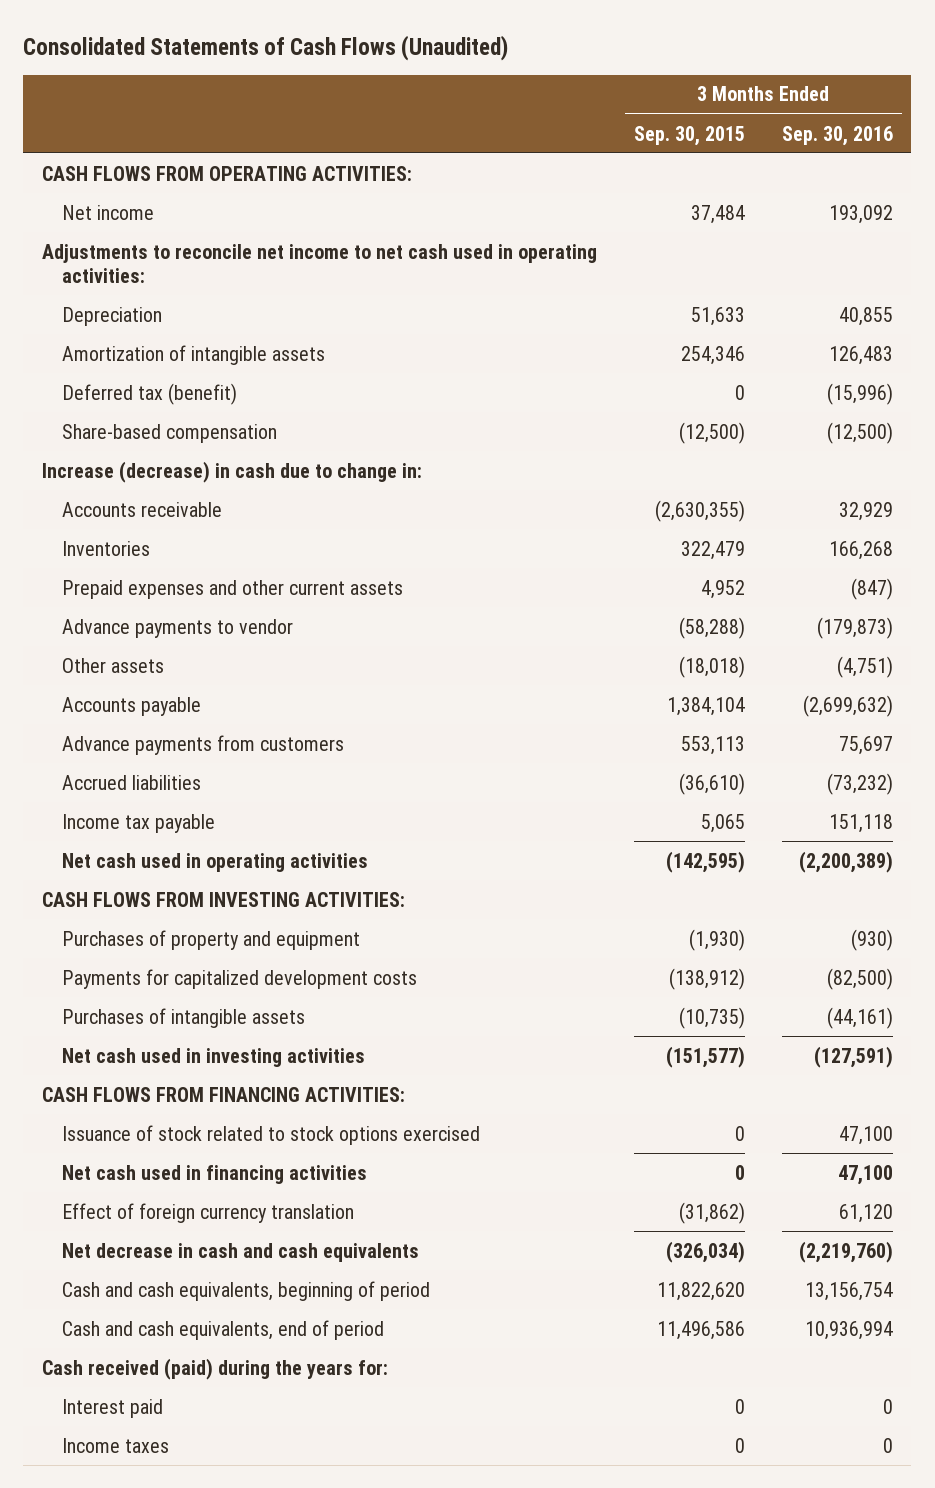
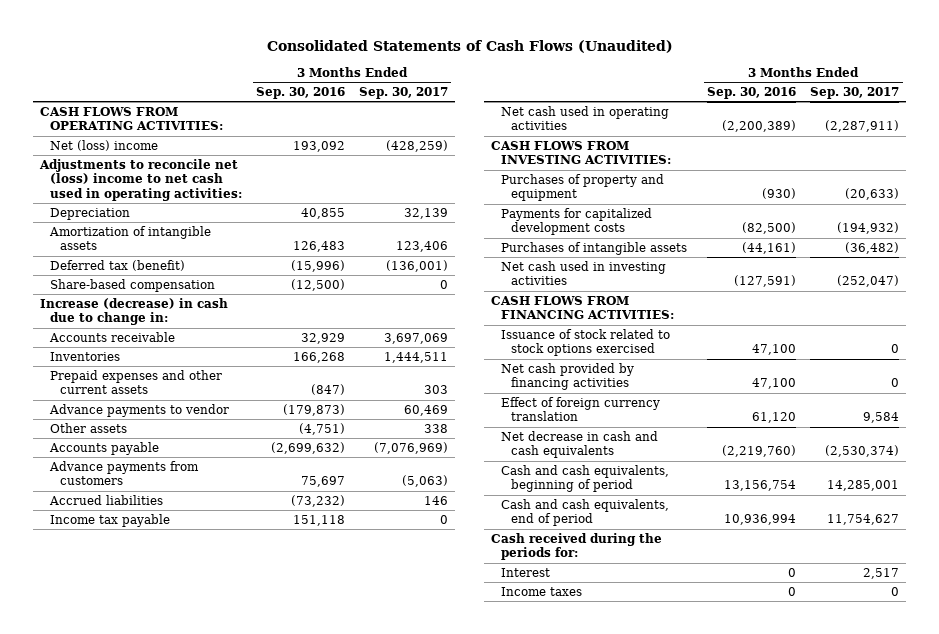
- | 3 Months Ended Sep. 30, 2015 | 3 Months Ended Sep. 30, 2016
+ | 3 Months Ended Sep. 30, 2016 | 3 Months Ended Sep. 30, 2017
- Net income | 37,484 | 193,092
- Adjustments to reconcile net income to net cash used in operating activities:
+ Net (loss) income | 193,092 | (428,259)
+ Adjustments to reconcile net (loss) income to net cash used in operating activities:
- Net cash used in financing activities | 0 | 47,100
+ Net cash provided by financing activities | 47,100 | 0
- Cash received (paid) during the years for:
- Interest paid | 0 | 0
+ Cash received during the periods for:
+ Interest | 0 | 2,517

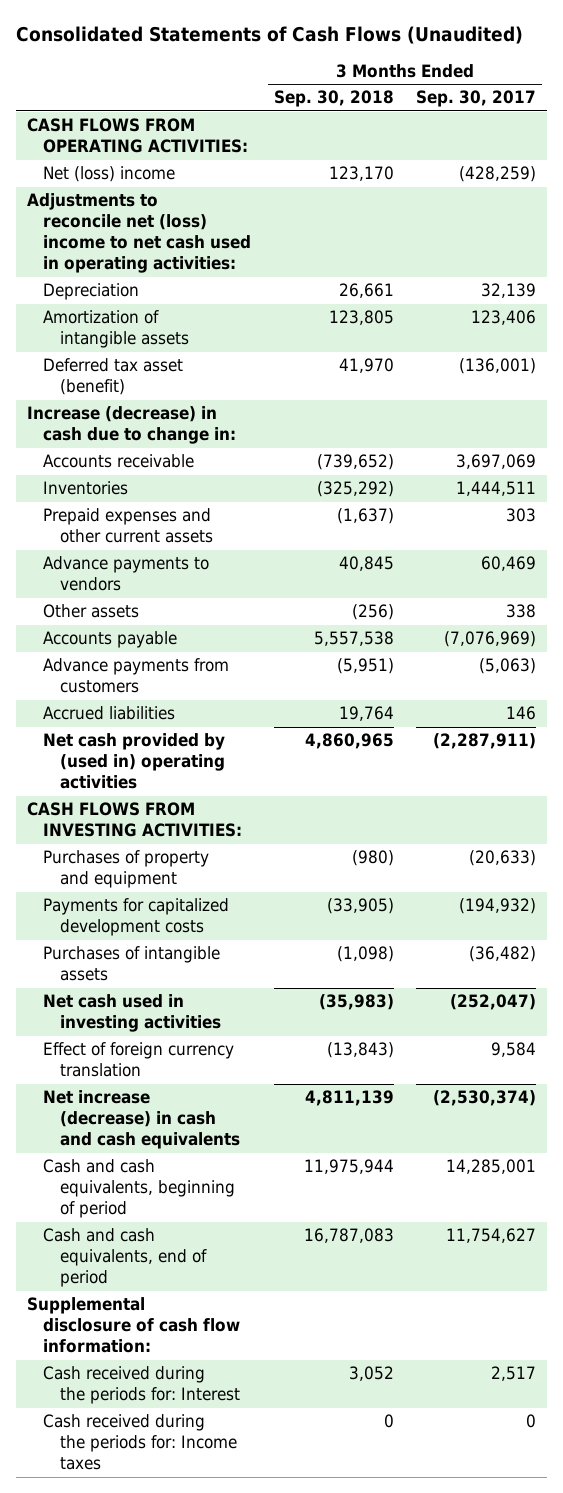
- | 3 Months Ended Sep. 30, 2016 | 3 Months Ended Sep. 30, 2017
+ | 3 Months Ended Sep. 30, 2018 | 3 Months Ended Sep. 30, 2017
- Deferred tax (benefit) | (15,996) | (136,001)
- Share-based compensation | (12,500) | 0
+ Deferred tax asset (benefit) | 41,970 | (136,001)
- Advance payments to vendor | (179,873) | 60,469
+ Advance payments to vendors | 40,845 | 60,469
- Income tax payable | 151,118 | 0
- Net cash used in operating activities | (2,200,389) | (2,287,911)
+ Net cash provided by (used in) operating activities | 4,860,965 | (2,287,911)
- CASH FLOWS FROM FINANCING ACTIVITIES:
- Issuance of stock related to stock options exercised | 47,100 | 0
- Net cash provided by financing activities | 47,100 | 0
- Net decrease in cash and cash equivalents | (2,219,760) | (2,530,374)
+ Net increase (decrease) in cash and cash equivalents | 4,811,139 | (2,530,374)
- Cash received during the periods for:
- Interest | 0 | 2,517
- Income taxes | 0 | 0
+ Supplemental disclosure of cash flow information:
+ Cash received during the periods for: Interest | 3,052 | 2,517
+ Cash received during the periods for: Income taxes | 0 | 0

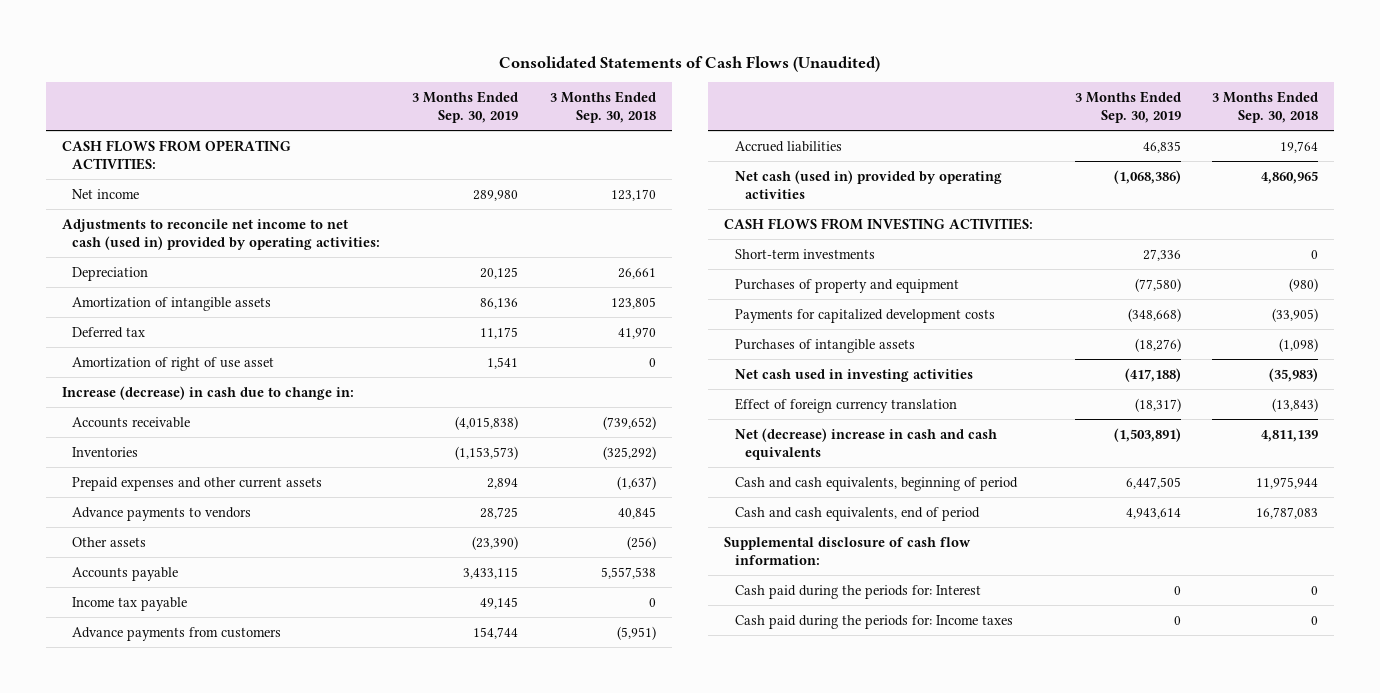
- | 3 Months Ended Sep. 30, 2018 | 3 Months Ended Sep. 30, 2017
+ | 3 Months Ended Sep. 30, 2019 | 3 Months Ended Sep. 30, 2018
- Net (loss) income | 123,170 | (428,259)
- Adjustments to reconcile net (loss) income to net cash used in operating activities:
+ Net income | 289,980 | 123,170
+ Adjustments to reconcile net income to net cash (used in) provided by operating activities:
- Deferred tax asset (benefit) | 41,970 | (136,001)
+ Deferred tax | 11,175 | 41,970
+ Amortization of right of use asset | 1,541 | 0
+ Income tax payable | 49,145 | 0
- Net cash provided by (used in) operating activities | 4,860,965 | (2,287,911)
+ Net cash (used in) provided by operating activities | (1,068,386) | 4,860,965
+ Short-term investments | 27,336 | 0
- Net increase (decrease) in cash and cash equivalents | 4,811,139 | (2,530,374)
+ Net (decrease) increase in cash and cash equivalents | (1,503,891) | 4,811,139
- Cash received during the periods for: Interest | 3,052 | 2,517
- Cash received during the periods for: Income taxes | 0 | 0
+ Cash paid during the periods for: Interest | 0 | 0
+ Cash paid during the periods for: Income taxes | 0 | 0

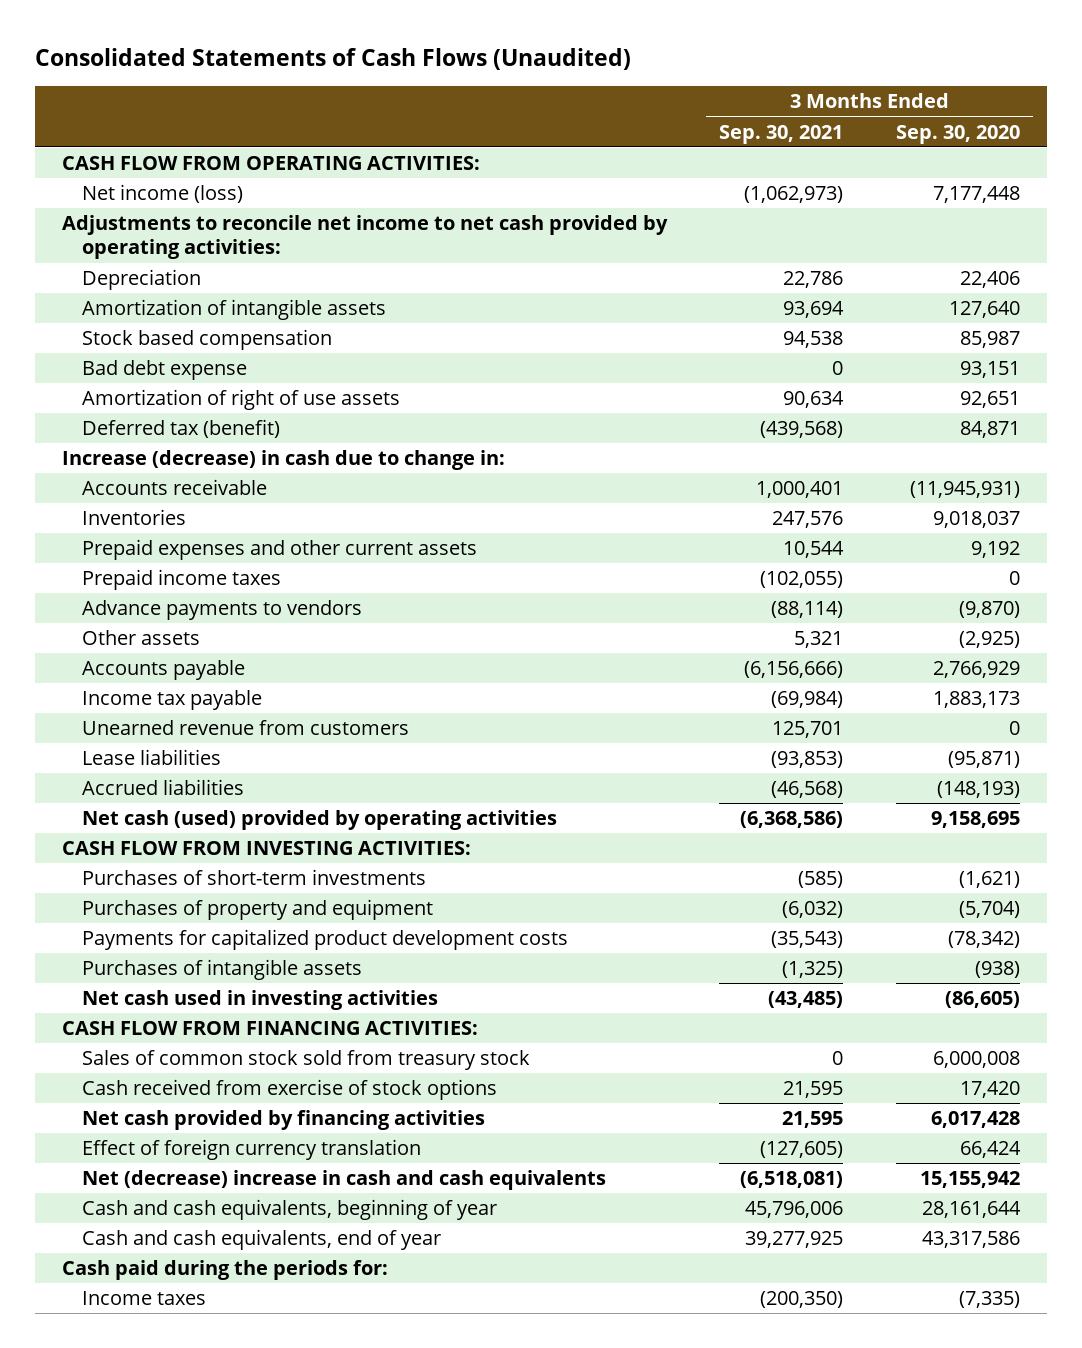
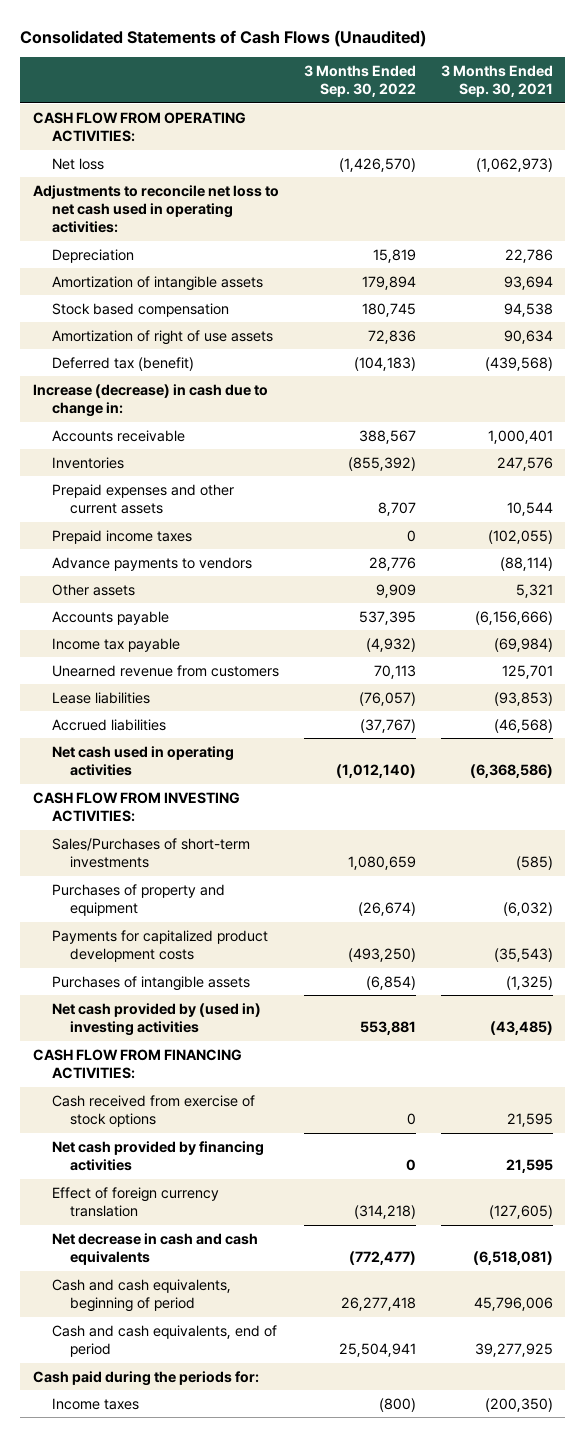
- | 3 Months Ended Sep. 30, 2021 | 3 Months Ended Sep. 30, 2020
+ | 3 Months Ended Sep. 30, 2022 | 3 Months Ended Sep. 30, 2021
- Net income (loss) | (1,062,973) | 7,177,448
- Adjustments to reconcile net income to net cash provided by operating activities:
+ Net loss | (1,426,570) | (1,062,973)
+ Adjustments to reconcile net loss to net cash used in operating activities:
- Bad debt expense | 0 | 93,151
- Net cash (used) provided by operating activities | (6,368,586) | 9,158,695
+ Net cash used in operating activities | (1,012,140) | (6,368,586)
- Purchases of short-term investments | (585) | (1,621)
+ Sales/Purchases of short-term investments | 1,080,659 | (585)
- Net cash used in investing activities | (43,485) | (86,605)
+ Net cash provided by (used in) investing activities | 553,881 | (43,485)
- Sales of common stock sold from treasury stock | 0 | 6,000,008
- Net (decrease) increase in cash and cash equivalents | (6,518,081) | 15,155,942
- Cash and cash equivalents, beginning of year | 45,796,006 | 28,161,644
- Cash and cash equivalents, end of year | 39,277,925 | 43,317,586
+ Net decrease in cash and cash equivalents | (772,477) | (6,518,081)
+ Cash and cash equivalents, beginning of period | 26,277,418 | 45,796,006
+ Cash and cash equivalents, end of period | 25,504,941 | 39,277,925

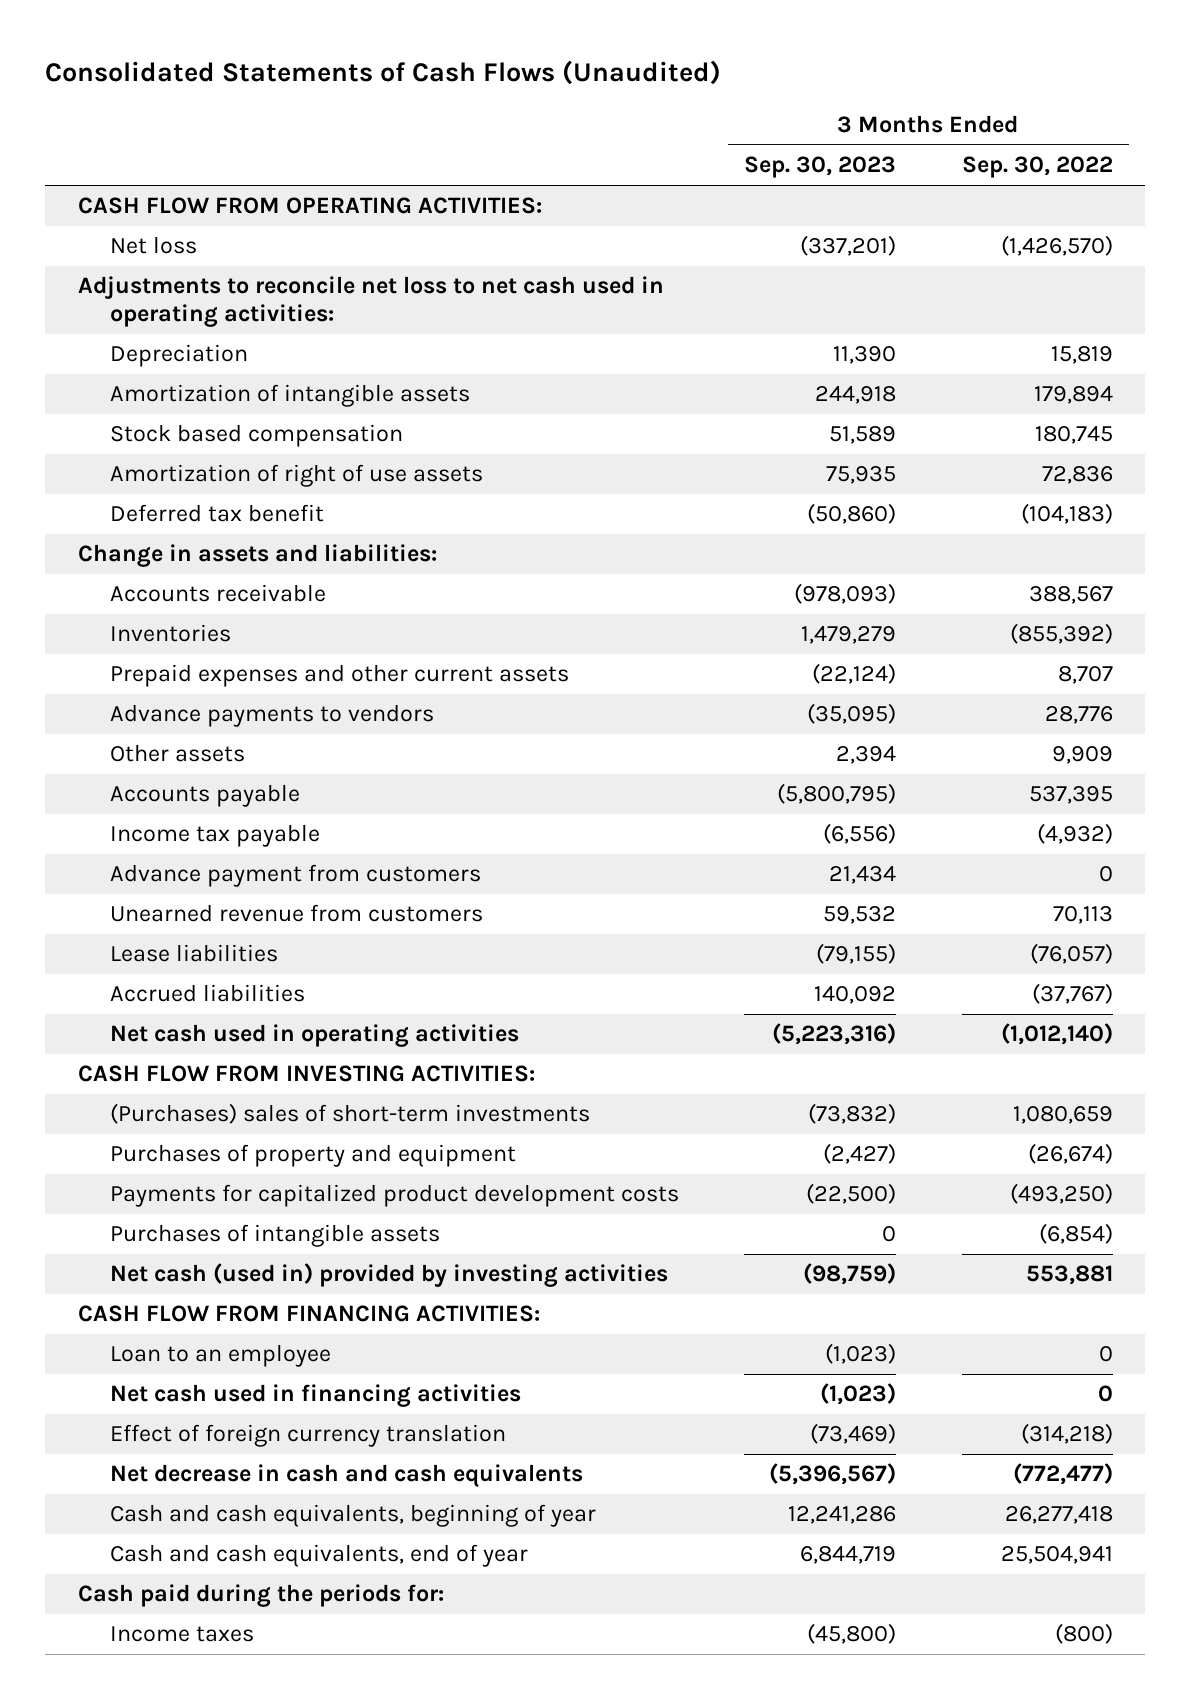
- | 3 Months Ended Sep. 30, 2022 | 3 Months Ended Sep. 30, 2021
+ | 3 Months Ended Sep. 30, 2023 | 3 Months Ended Sep. 30, 2022
- Deferred tax (benefit) | (104,183) | (439,568)
- Increase (decrease) in cash due to change in:
+ Deferred tax benefit | (50,860) | (104,183)
+ Change in assets and liabilities:
- Prepaid income taxes | 0 | (102,055)
+ Advance payment from customers | 21,434 | 0
- Sales/Purchases of short-term investments | 1,080,659 | (585)
+ (Purchases) sales of short-term investments | (73,832) | 1,080,659
- Net cash provided by (used in) investing activities | 553,881 | (43,485)
+ Net cash (used in) provided by investing activities | (98,759) | 553,881
- Cash received from exercise of stock options | 0 | 21,595
- Net cash provided by financing activities | 0 | 21,595
+ Loan to an employee | (1,023) | 0
+ Net cash used in financing activities | (1,023) | 0
- Cash and cash equivalents, beginning of period | 26,277,418 | 45,796,006
- Cash and cash equivalents, end of period | 25,504,941 | 39,277,925
+ Cash and cash equivalents, beginning of year | 12,241,286 | 26,277,418
+ Cash and cash equivalents, end of year | 6,844,719 | 25,504,941

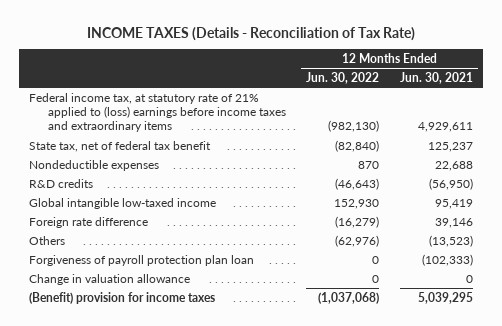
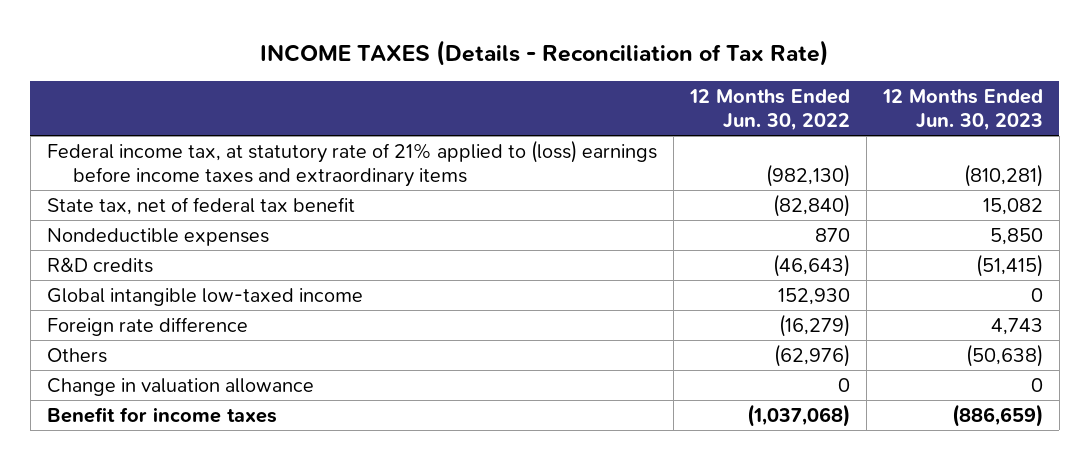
- | 12 Months Ended Jun. 30, 2022 | 12 Months Ended Jun. 30, 2021
+ | 12 Months Ended Jun. 30, 2022 | 12 Months Ended Jun. 30, 2023
- Forgiveness of payroll protection plan loan | 0 | (102,333)
- (Benefit) provision for income taxes | (1,037,068) | 5,039,295
+ Benefit for income taxes | (1,037,068) | (886,659)

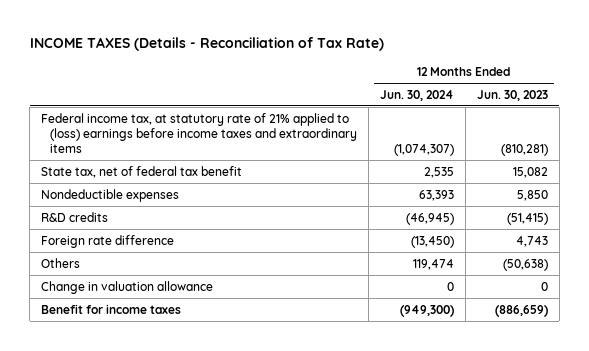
- | 12 Months Ended Jun. 30, 2022 | 12 Months Ended Jun. 30, 2023
+ | 12 Months Ended Jun. 30, 2024 | 12 Months Ended Jun. 30, 2023
- Global intangible low-taxed income | 152,930 | 0

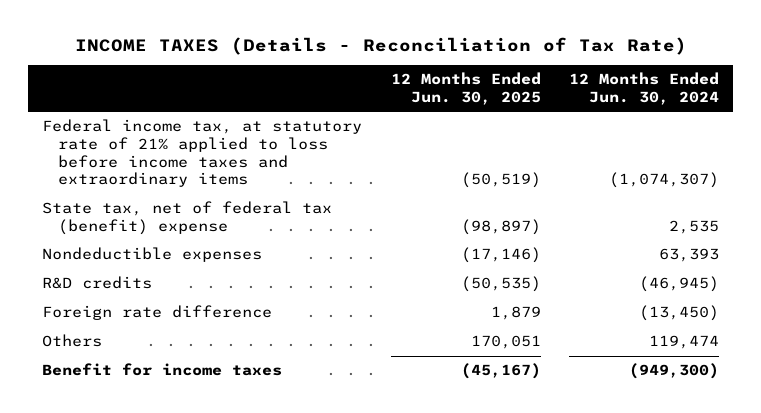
- | 12 Months Ended Jun. 30, 2024 | 12 Months Ended Jun. 30, 2023
+ | 12 Months Ended Jun. 30, 2025 | 12 Months Ended Jun. 30, 2024
- Federal income tax, at statutory rate of 21% applied to (loss) earnings before income taxes and extraordinary items | (1,074,307) | (810,281)
- State tax, net of federal tax benefit | 2,535 | 15,082
+ Federal income tax, at statutory rate of 21% applied to loss before income taxes and extraordinary items | (50,519) | (1,074,307)
+ State tax, net of federal tax (benefit) expense | (98,897) | 2,535
- Change in valuation allowance | 0 | 0

